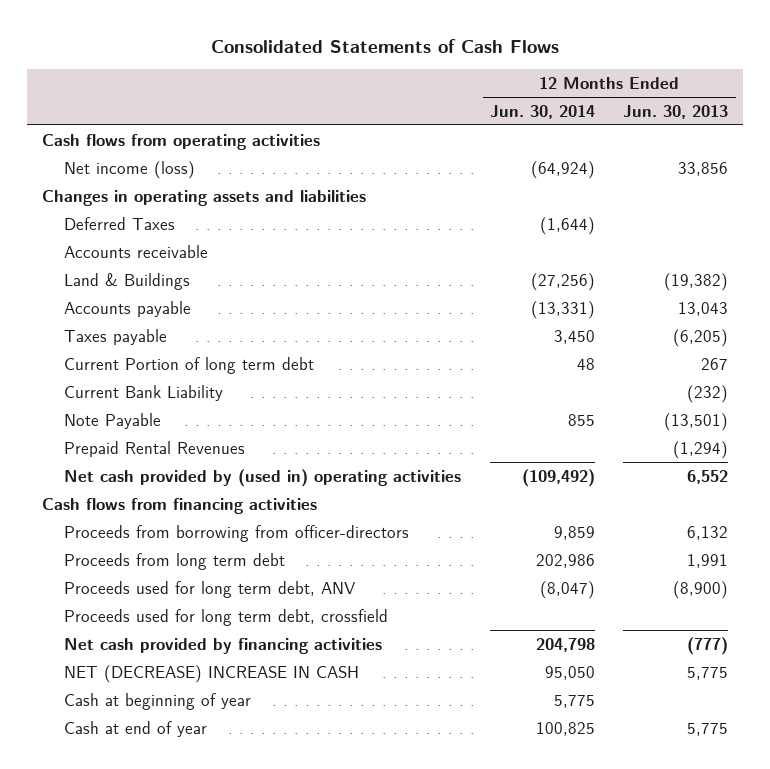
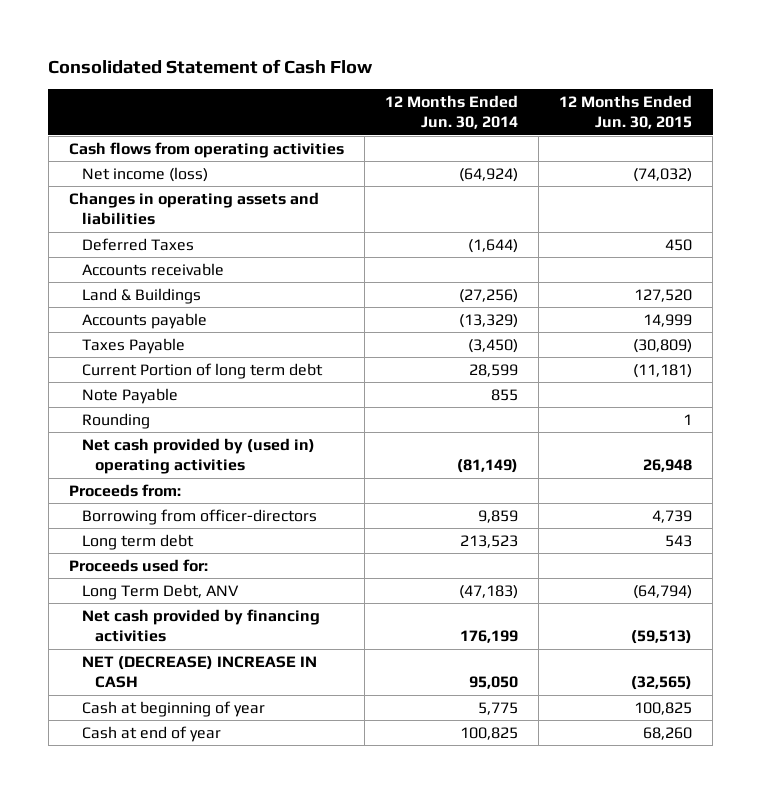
- Consolidated Statements of Cash Flows
+ Consolidated Statement of Cash Flow
- | 12 Months Ended Jun. 30, 2014 | 12 Months Ended Jun. 30, 2013
+ | 12 Months Ended Jun. 30, 2014 | 12 Months Ended Jun. 30, 2015
- Accounts payable | (13,331) | 13,043
- Taxes payable | 3,450 | (6,205)
- Current Portion of long term debt | 48 | 267
- Current Bank Liability | | (232)
+ Accounts payable | (13,329) | 14,999
+ Taxes Payable | (3,450) | (30,809)
+ Current Portion of long term debt | 28,599 | (11,181)
- Prepaid Rental Revenues | | (1,294)
- Net cash provided by (used in) operating activities | (109,492) | 6,552
- Cash flows from financing activities
- Proceeds from borrowing from officer-directors | 9,859 | 6,132
- Proceeds from long term debt | 202,986 | 1,991
- Proceeds used for long term debt, ANV | (8,047) | (8,900)
- Proceeds used for long term debt, crossfield
- Net cash provided by financing activities | 204,798 | (777)
+ Rounding | | 1
+ Net cash provided by (used in) operating activities | (81,149) | 26,948
+ Proceeds from:
+ Borrowing from officer-directors | 9,859 | 4,739
+ Long term debt | 213,523 | 543
+ Proceeds used for:
+ Long Term Debt, ANV | (47,183) | (64,794)
+ Net cash provided by financing activities | 176,199 | (59,513)

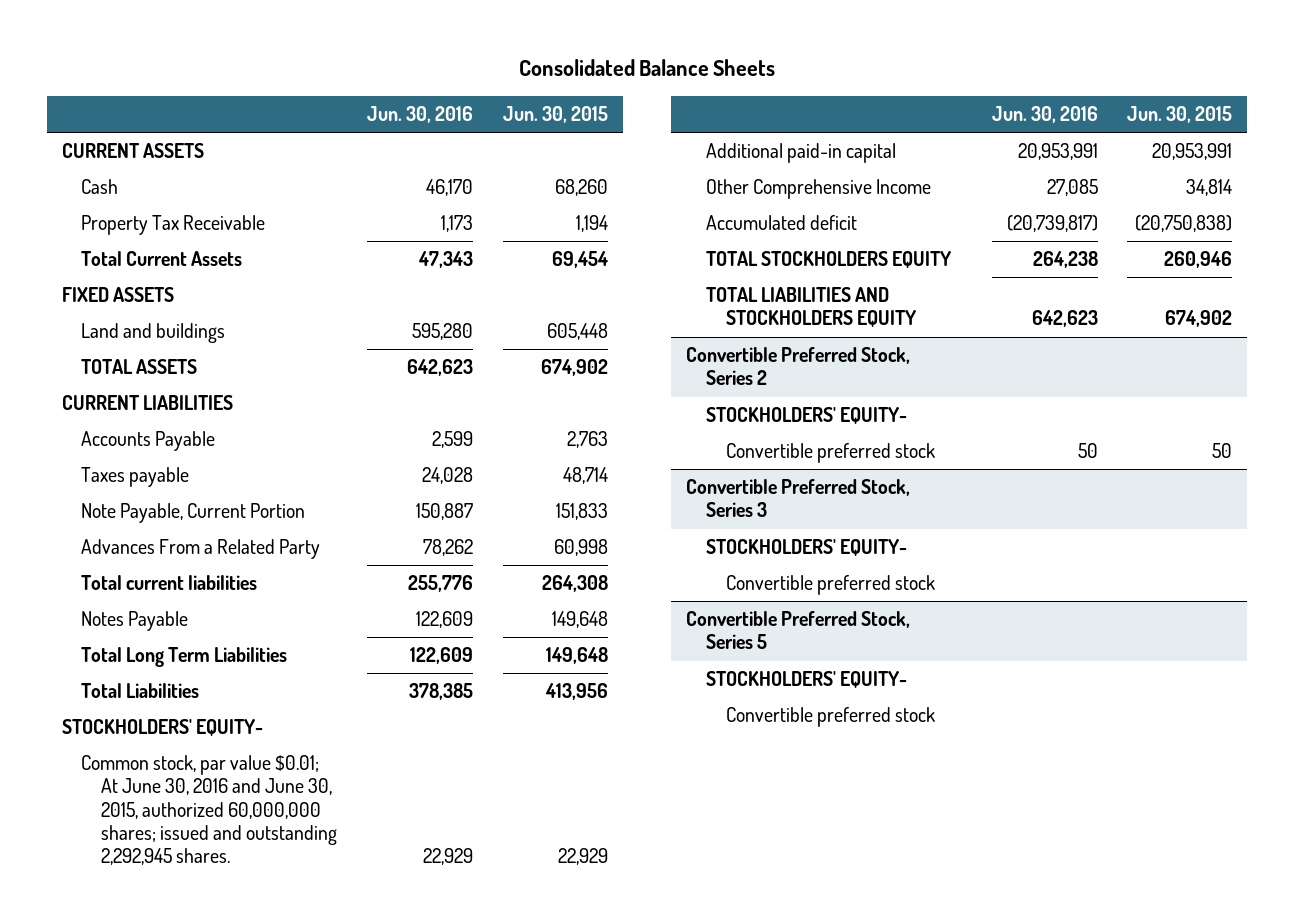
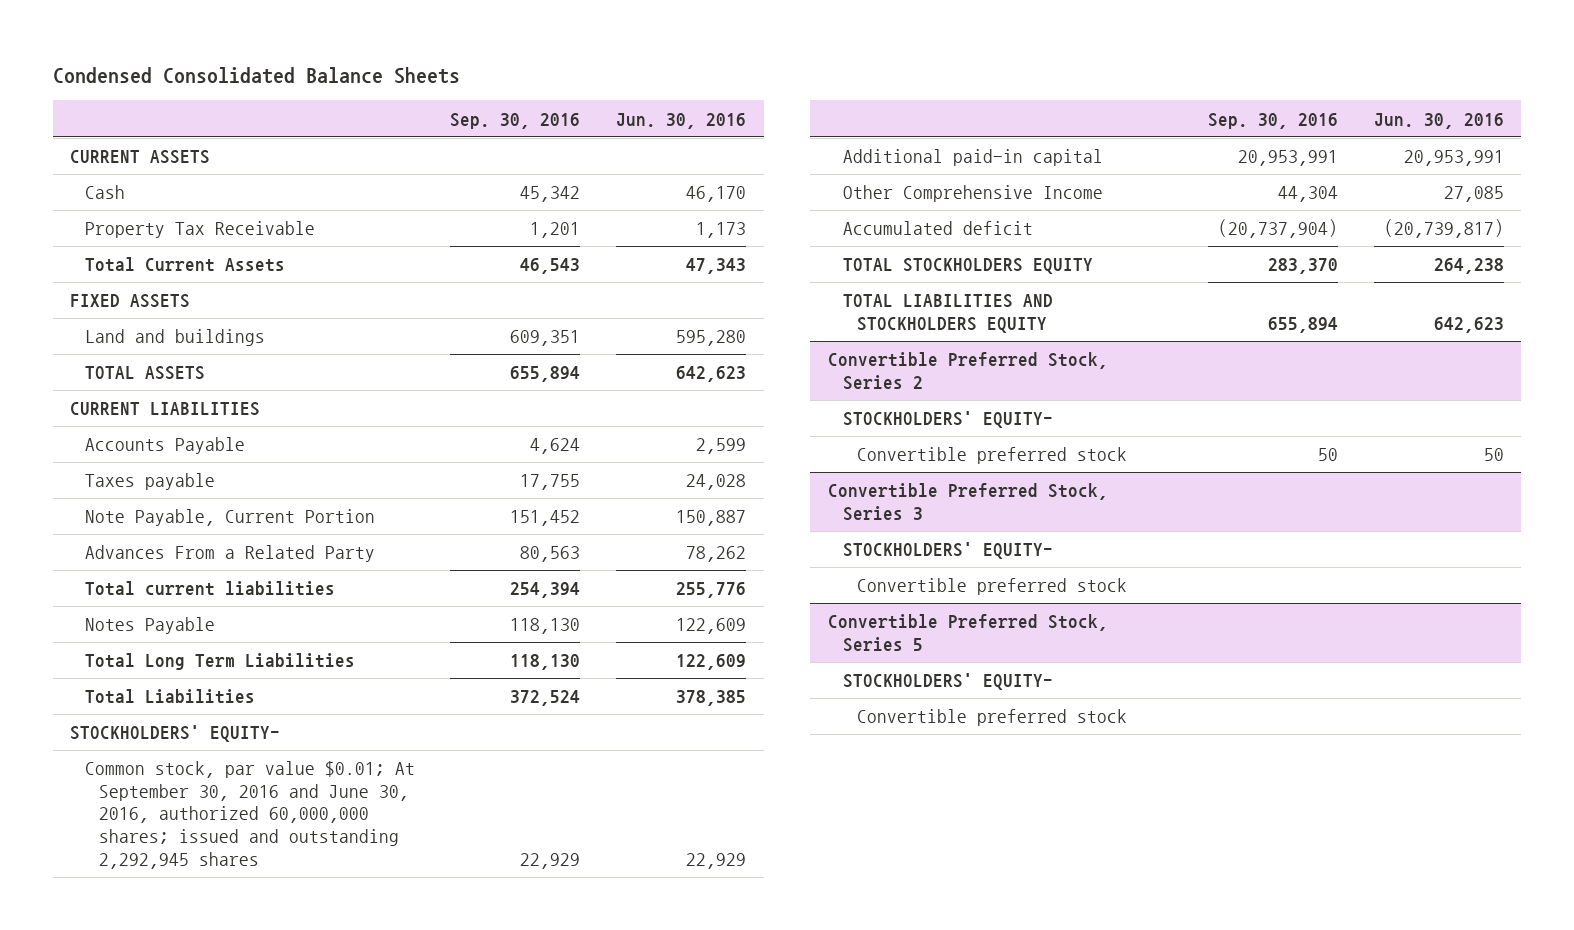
- Consolidated Balance Sheets
+ Condensed Consolidated Balance Sheets
- | Jun. 30, 2016 | Jun. 30, 2015
+ | Sep. 30, 2016 | Jun. 30, 2016
- Common stock, par value $0.01; At June 30, 2016 and June 30, 2015, authorized 60,000,000 shares; issued and outstanding 2,292,945 shares. | 22,929 | 22,929
+ Common stock, par value $0.01; At September 30, 2016 and June 30, 2016, authorized 60,000,000 shares; issued and outstanding 2,292,945 shares | 22,929 | 22,929

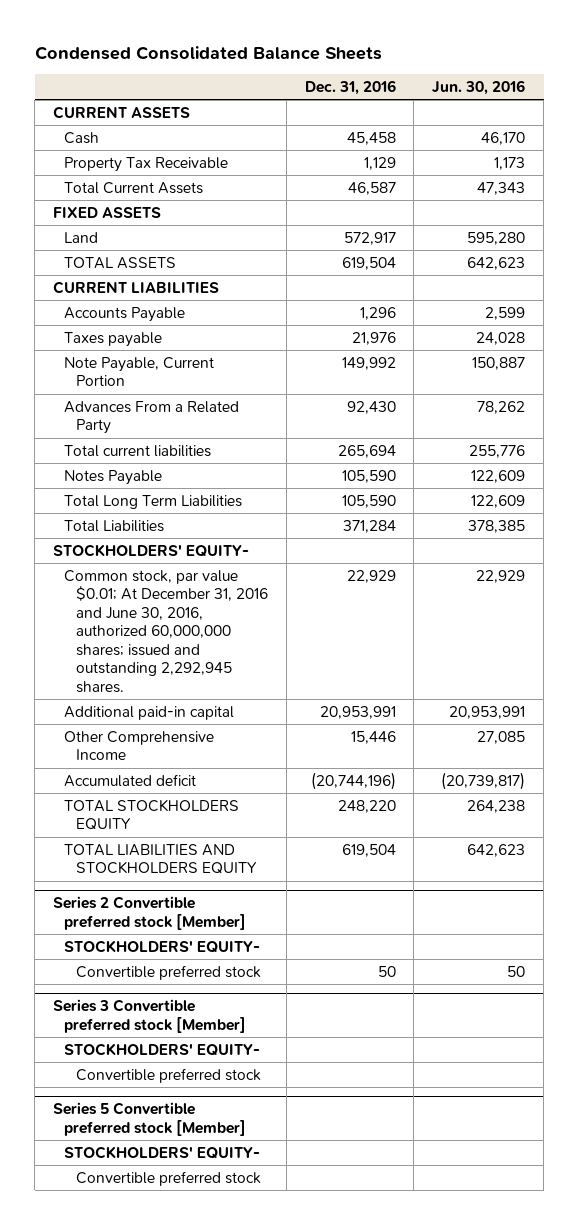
- | Sep. 30, 2016 | Jun. 30, 2016
+ | Dec. 31, 2016 | Jun. 30, 2016
- Land and buildings | 609,351 | 595,280
+ Land | 572,917 | 595,280
- Common stock, par value $0.01; At September 30, 2016 and June 30, 2016, authorized 60,000,000 shares; issued and outstanding 2,292,945 shares | 22,929 | 22,929
+ Common stock, par value $0.01; At December 31, 2016 and June 30, 2016, authorized 60,000,000 shares; issued and outstanding 2,292,945 shares. | 22,929 | 22,929
- Convertible Preferred Stock, Series 2
+ Series 2 Convertible preferred stock [Member]
- Convertible Preferred Stock, Series 3
+ Series 3 Convertible preferred stock [Member]
- Convertible Preferred Stock, Series 5
+ Series 5 Convertible preferred stock [Member]

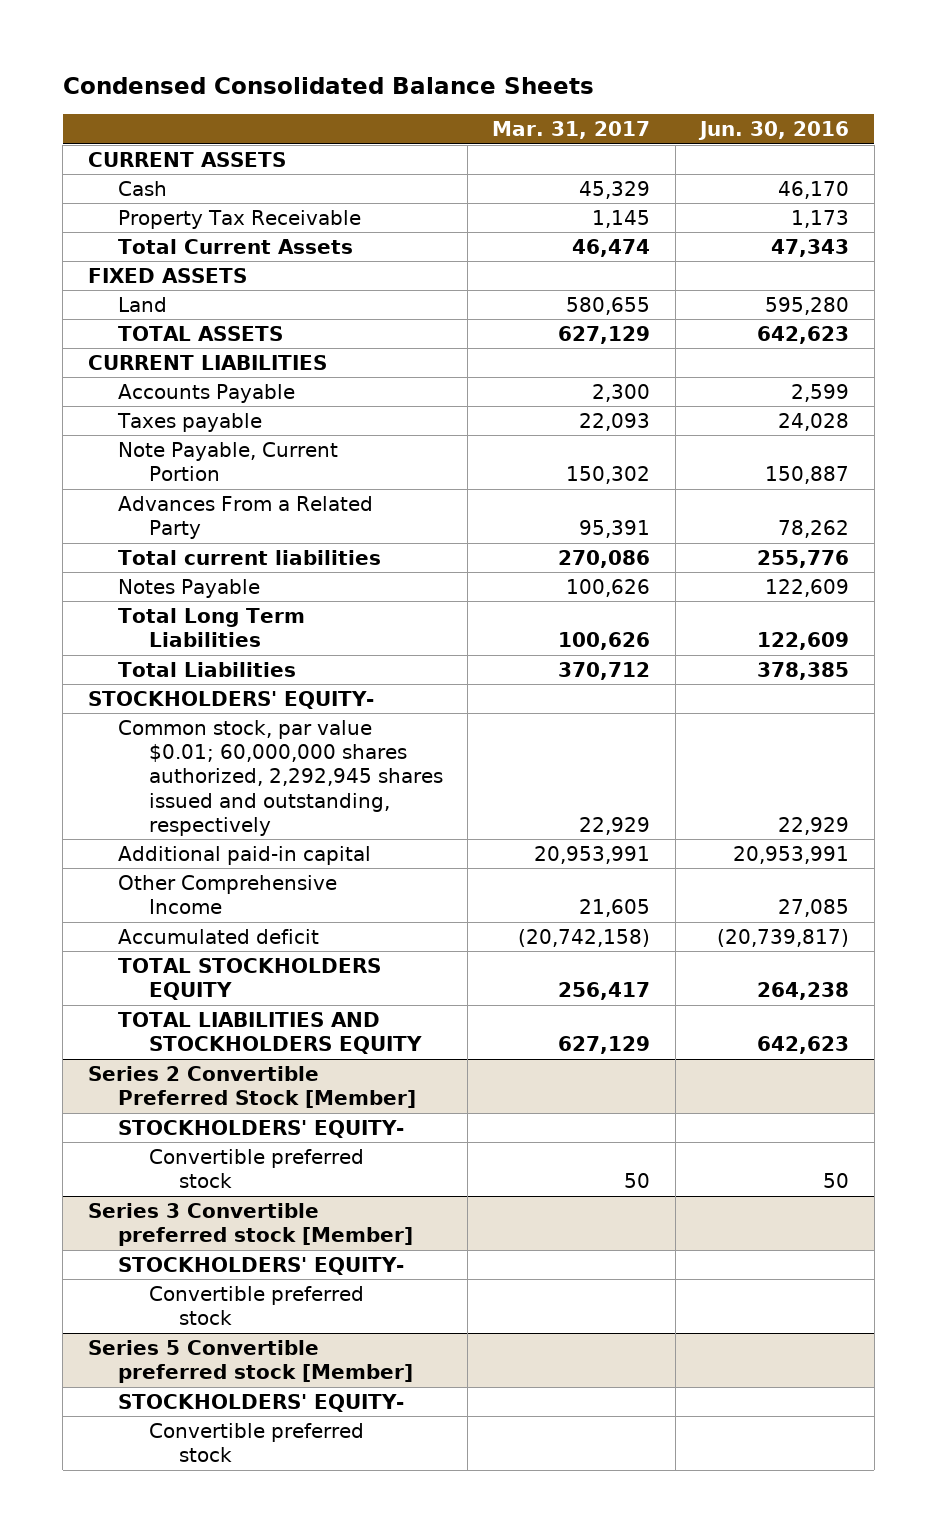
- | Dec. 31, 2016 | Jun. 30, 2016
+ | Mar. 31, 2017 | Jun. 30, 2016
- Common stock, par value $0.01; At December 31, 2016 and June 30, 2016, authorized 60,000,000 shares; issued and outstanding 2,292,945 shares. | 22,929 | 22,929
+ Common stock, par value $0.01; 60,000,000 shares authorized, 2,292,945 shares issued and outstanding, respectively | 22,929 | 22,929
- Series 2 Convertible preferred stock [Member]
+ Series 2 Convertible Preferred Stock [Member]

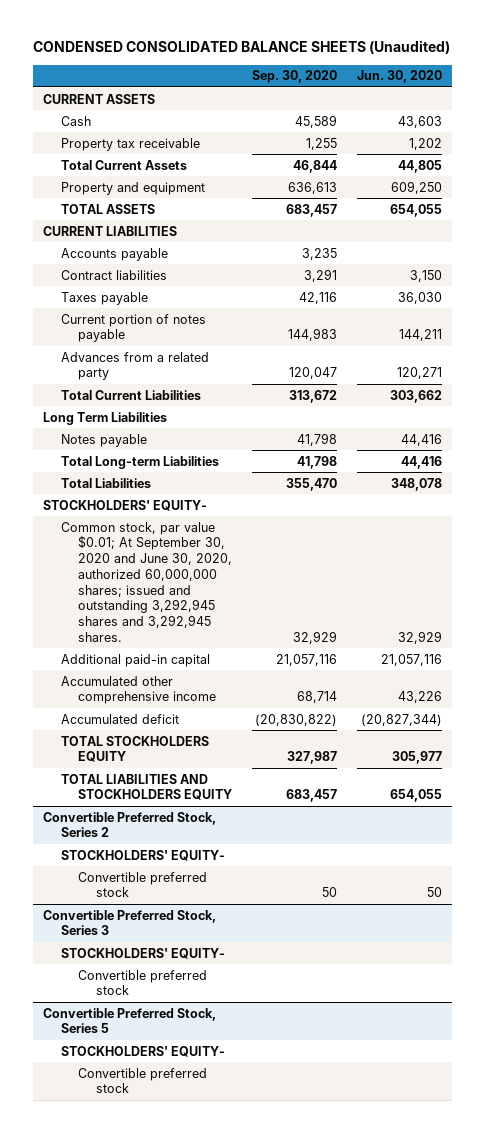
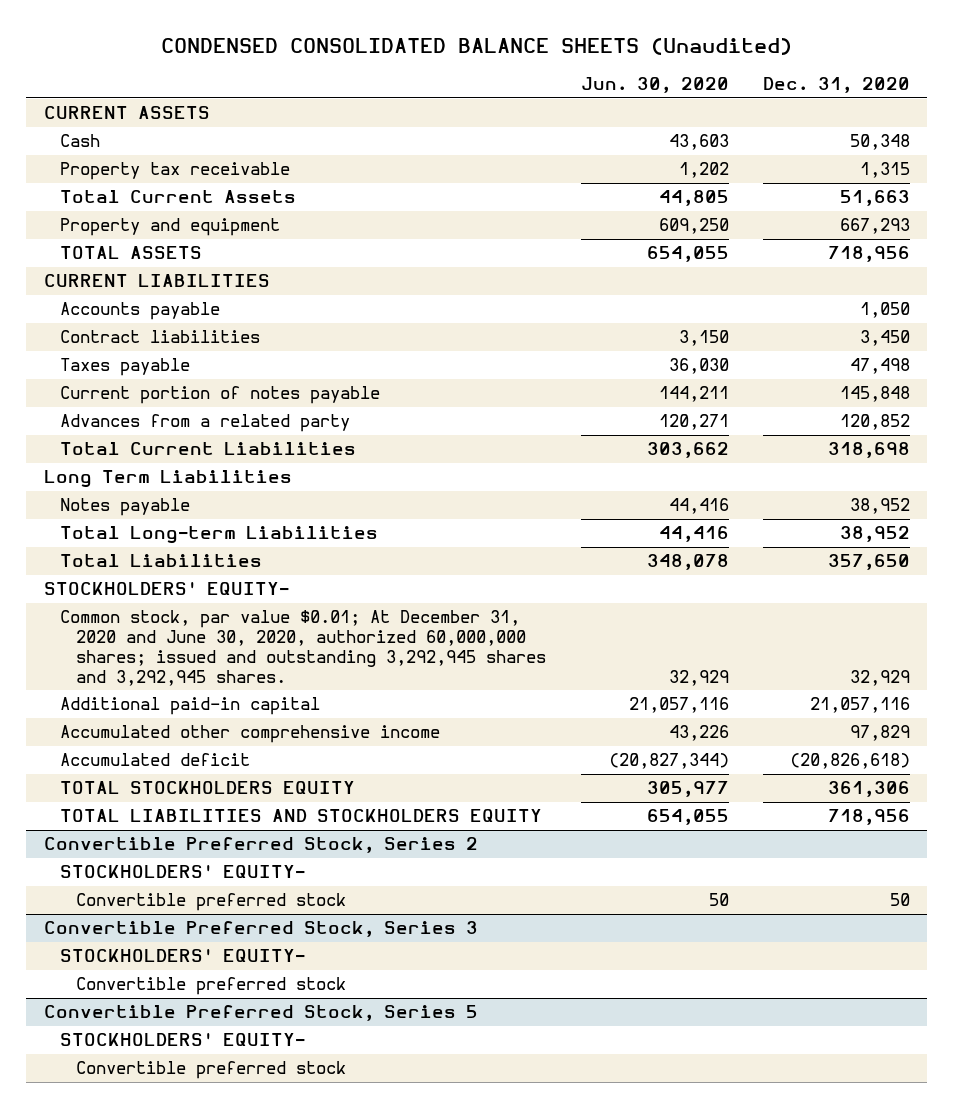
- | Sep. 30, 2020 | Jun. 30, 2020
+ | Jun. 30, 2020 | Dec. 31, 2020
- Common stock, par value $0.01; At September 30, 2020 and June 30, 2020, authorized 60,000,000 shares; issued and outstanding 3,292,945 shares and 3,292,945 shares. | 32,929 | 32,929
+ Common stock, par value $0.01; At December 31, 2020 and June 30, 2020, authorized 60,000,000 shares; issued and outstanding 3,292,945 shares and 3,292,945 shares. | 32,929 | 32,929

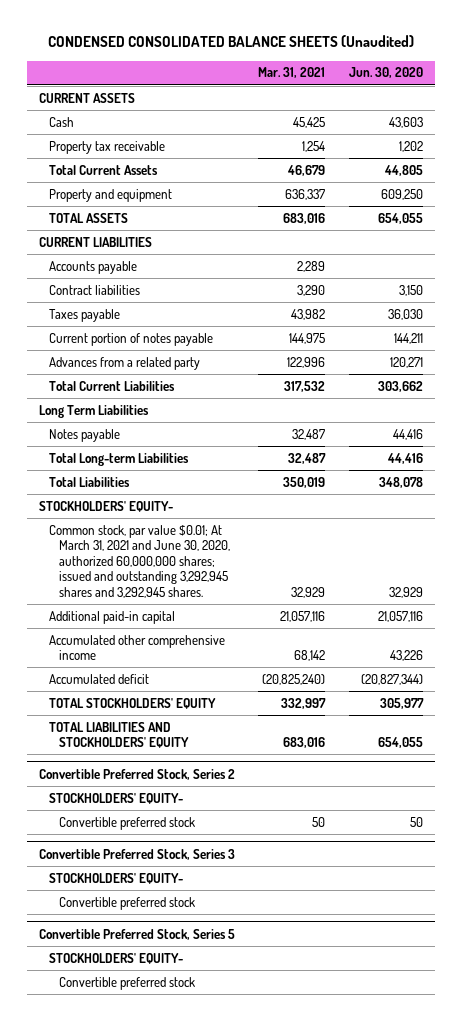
- | Jun. 30, 2020 | Dec. 31, 2020
+ | Mar. 31, 2021 | Jun. 30, 2020
- Common stock, par value $0.01; At December 31, 2020 and June 30, 2020, authorized 60,000,000 shares; issued and outstanding 3,292,945 shares and 3,292,945 shares. | 32,929 | 32,929
+ Common stock, par value $0.01; At March 31, 2021 and June 30, 2020, authorized 60,000,000 shares; issued and outstanding 3,292,945 shares and 3,292,945 shares. | 32,929 | 32,929
- TOTAL STOCKHOLDERS EQUITY | 305,977 | 361,306
- TOTAL LIABILITIES AND STOCKHOLDERS EQUITY | 654,055 | 718,956
+ TOTAL STOCKHOLDERS' EQUITY | 332,997 | 305,977
+ TOTAL LIABILITIES AND STOCKHOLDERS' EQUITY | 683,016 | 654,055

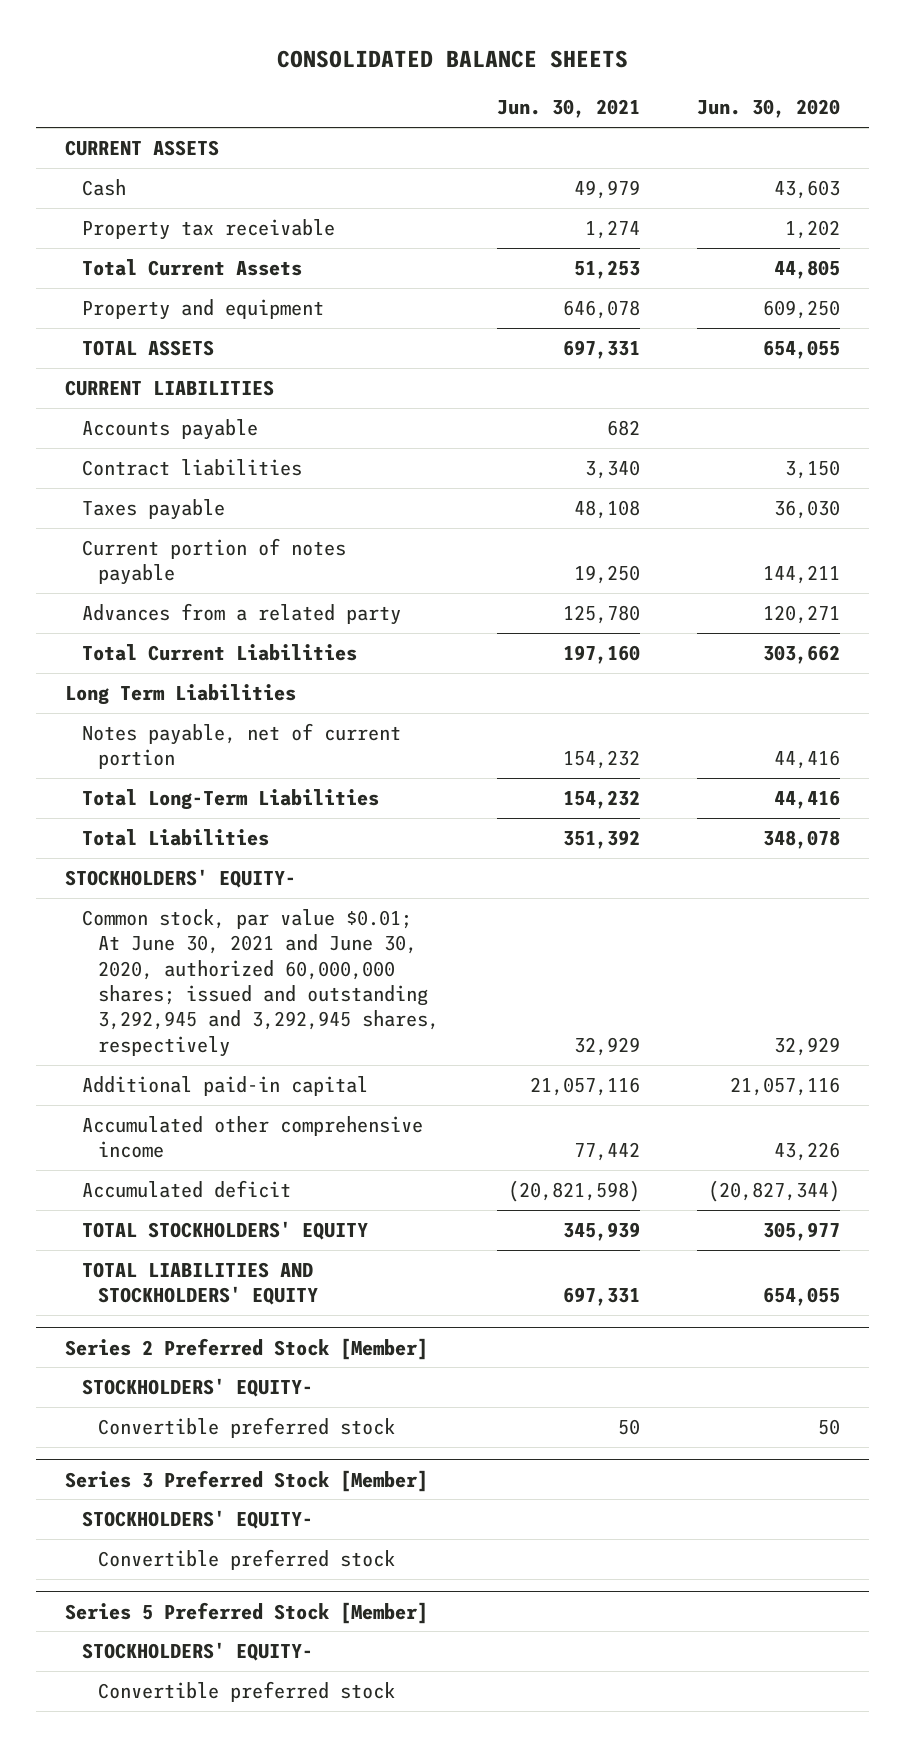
- CONDENSED CONSOLIDATED BALANCE SHEETS (Unaudited)
+ CONSOLIDATED BALANCE SHEETS
- | Mar. 31, 2021 | Jun. 30, 2020
+ | Jun. 30, 2021 | Jun. 30, 2020
- Notes payable | 32,487 | 44,416
- Total Long-term Liabilities | 32,487 | 44,416
+ Notes payable, net of current portion | 154,232 | 44,416
+ Total Long-Term Liabilities | 154,232 | 44,416
- Common stock, par value $0.01; At March 31, 2021 and June 30, 2020, authorized 60,000,000 shares; issued and outstanding 3,292,945 shares and 3,292,945 shares. | 32,929 | 32,929
+ Common stock, par value $0.01; At June 30, 2021 and June 30, 2020, authorized 60,000,000 shares; issued and outstanding 3,292,945 and 3,292,945 shares, respectively | 32,929 | 32,929
- Convertible Preferred Stock, Series 2
+ Series 2 Preferred Stock [Member]
- Convertible Preferred Stock, Series 3
+ Series 3 Preferred Stock [Member]
- Convertible Preferred Stock, Series 5
+ Series 5 Preferred Stock [Member]

